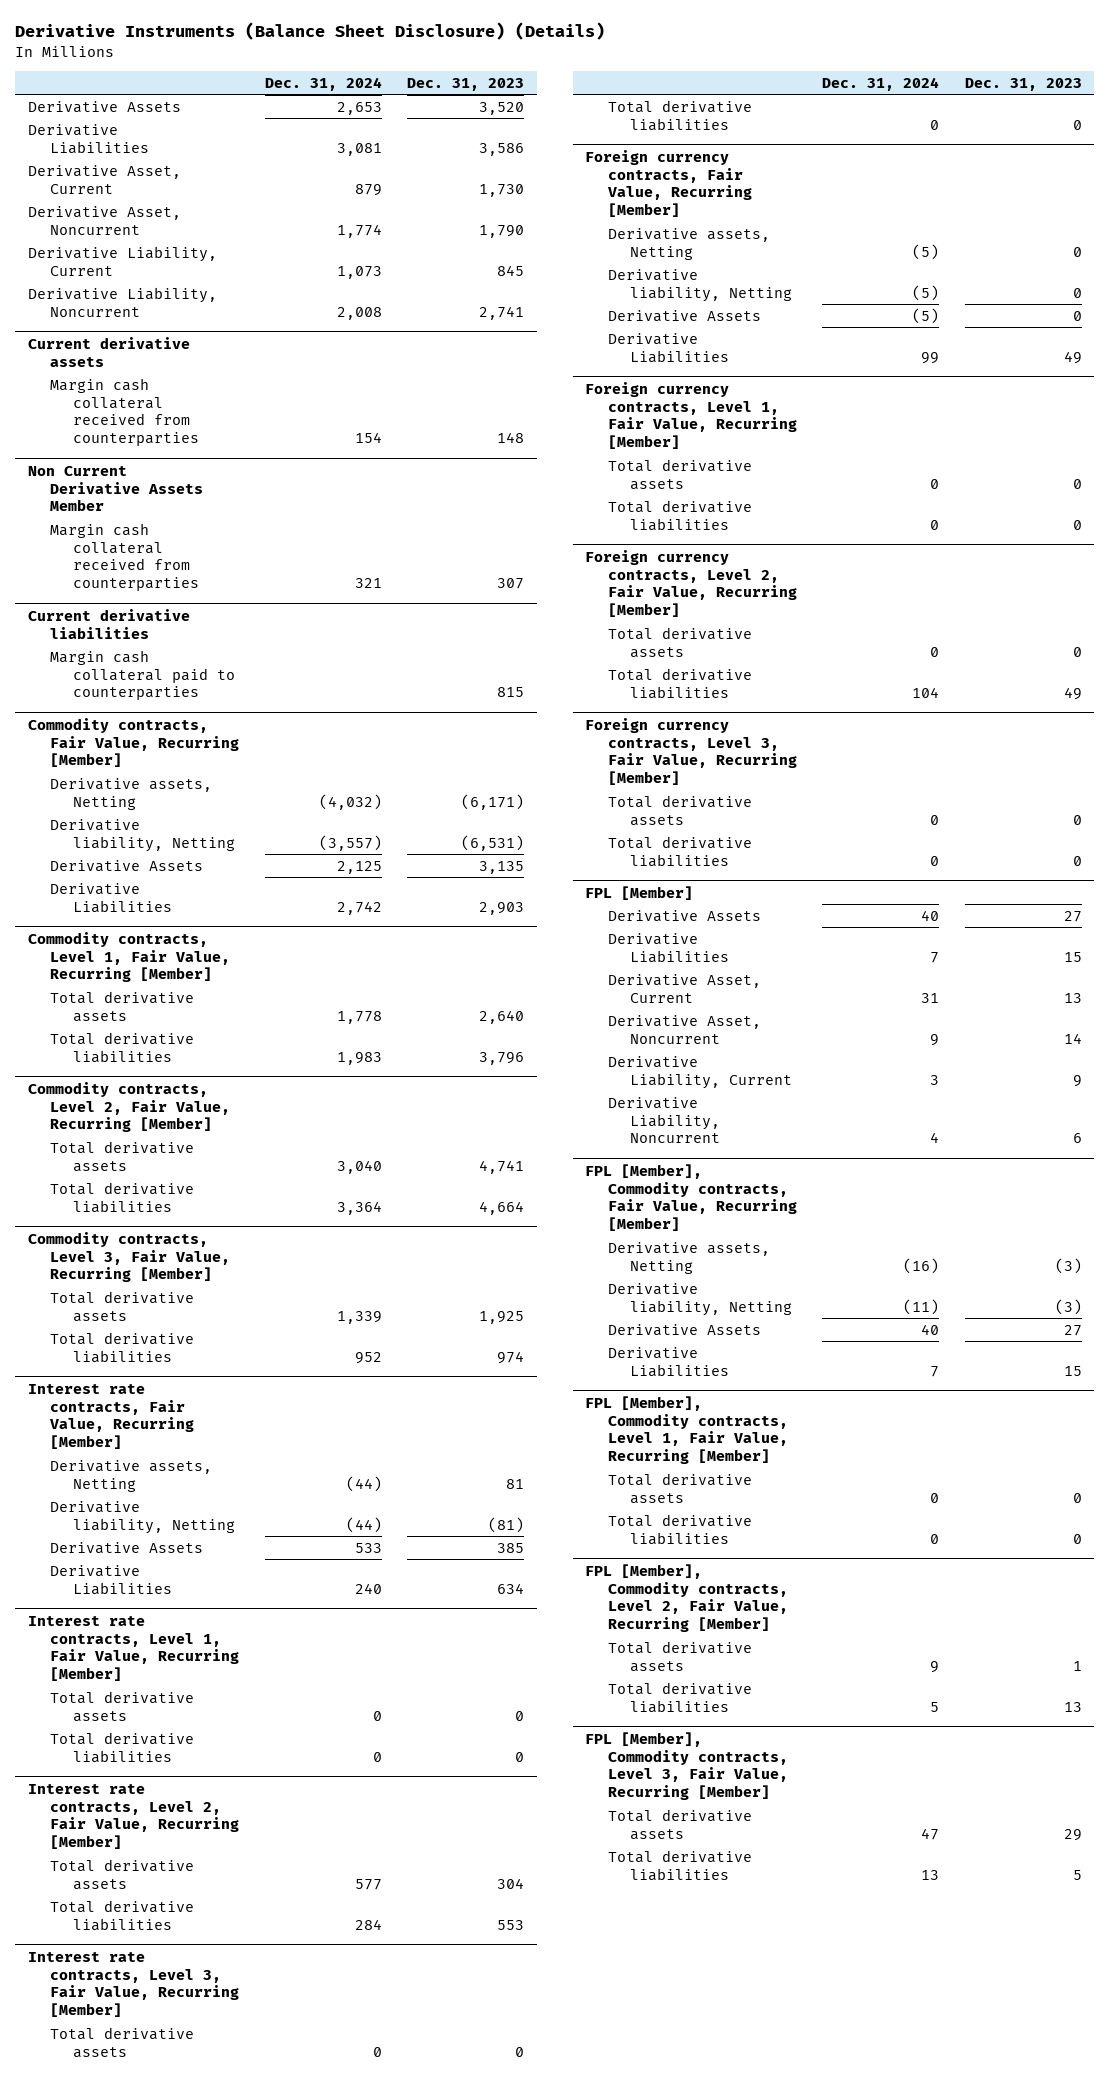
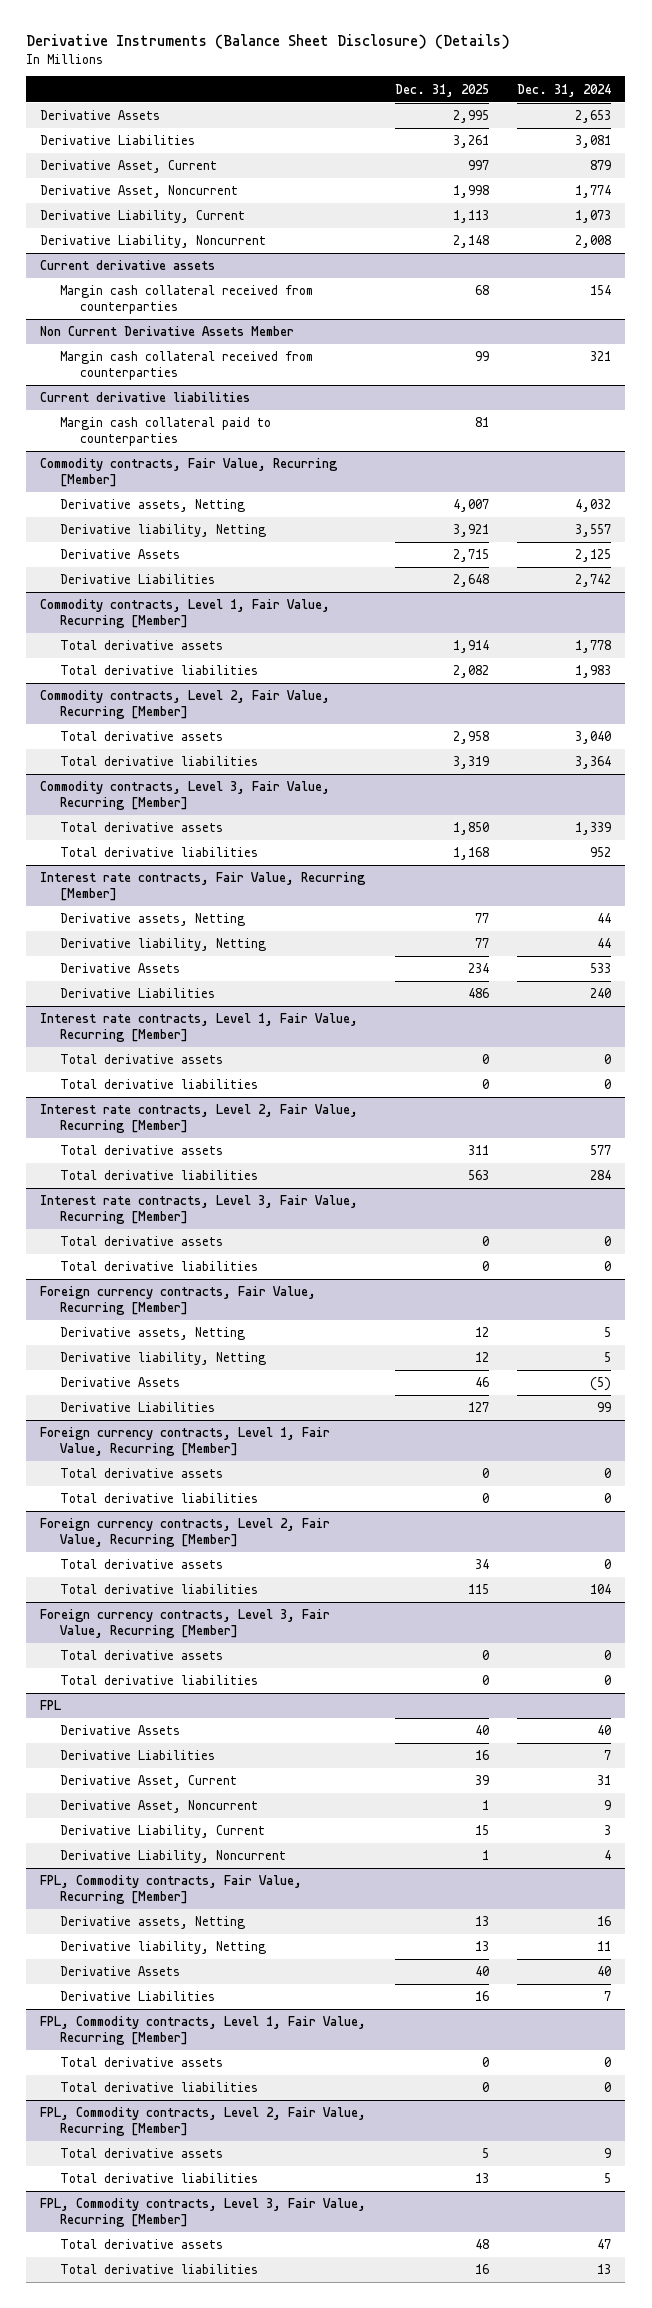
- | Dec. 31, 2024 | Dec. 31, 2023
+ | Dec. 31, 2025 | Dec. 31, 2024
@ Commodity contracts, Fair Value, Recurring [Member]
- Derivative assets, Netting | (4,032) | (6,171)
- Derivative liability, Netting | (3,557) | (6,531)
+ Derivative assets, Netting | 4,007 | 4,032
+ Derivative liability, Netting | 3,921 | 3,557
@ Interest rate contracts, Fair Value, Recurring [Member]
- Derivative assets, Netting | (44) | 81
- Derivative liability, Netting | (44) | (81)
+ Derivative assets, Netting | 77 | 44
+ Derivative liability, Netting | 77 | 44
@ Foreign currency contracts, Fair Value, Recurring [Member]
- Derivative assets, Netting | (5) | 0
- Derivative liability, Netting | (5) | 0
+ Derivative assets, Netting | 12 | 5
+ Derivative liability, Netting | 12 | 5
- FPL [Member]
+ FPL
- FPL [Member], Commodity contracts, Fair Value, Recurring [Member]
- Derivative assets, Netting | (16) | (3)
- Derivative liability, Netting | (11) | (3)
+ FPL, Commodity contracts, Fair Value, Recurring [Member]
+ Derivative assets, Netting | 13 | 16
+ Derivative liability, Netting | 13 | 11
- FPL [Member], Commodity contracts, Level 1, Fair Value, Recurring [Member]
+ FPL, Commodity contracts, Level 1, Fair Value, Recurring [Member]
- FPL [Member], Commodity contracts, Level 2, Fair Value, Recurring [Member]
+ FPL, Commodity contracts, Level 2, Fair Value, Recurring [Member]
- FPL [Member], Commodity contracts, Level 3, Fair Value, Recurring [Member]
+ FPL, Commodity contracts, Level 3, Fair Value, Recurring [Member]

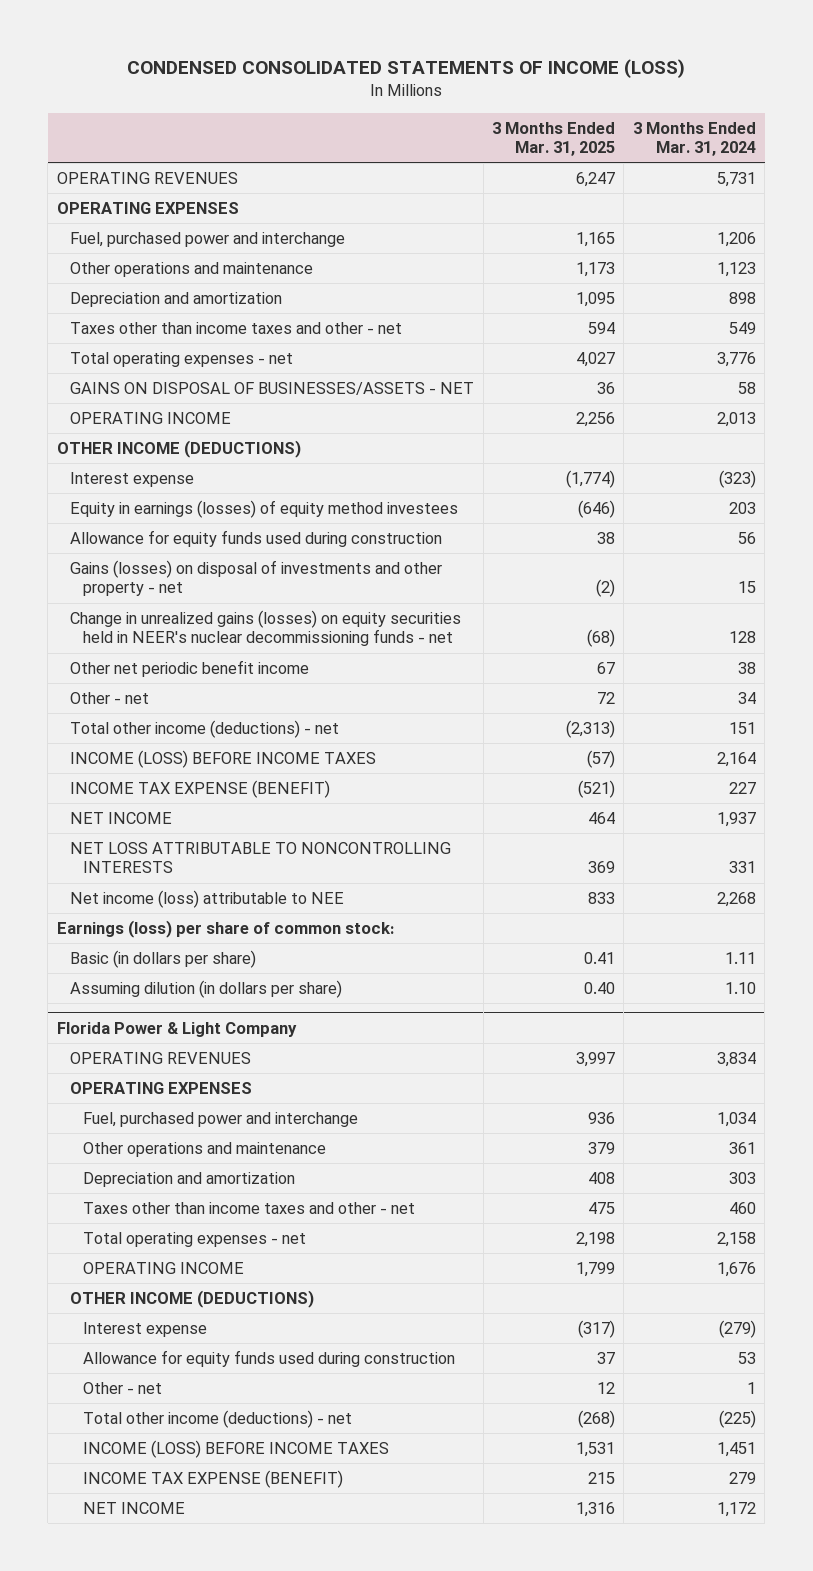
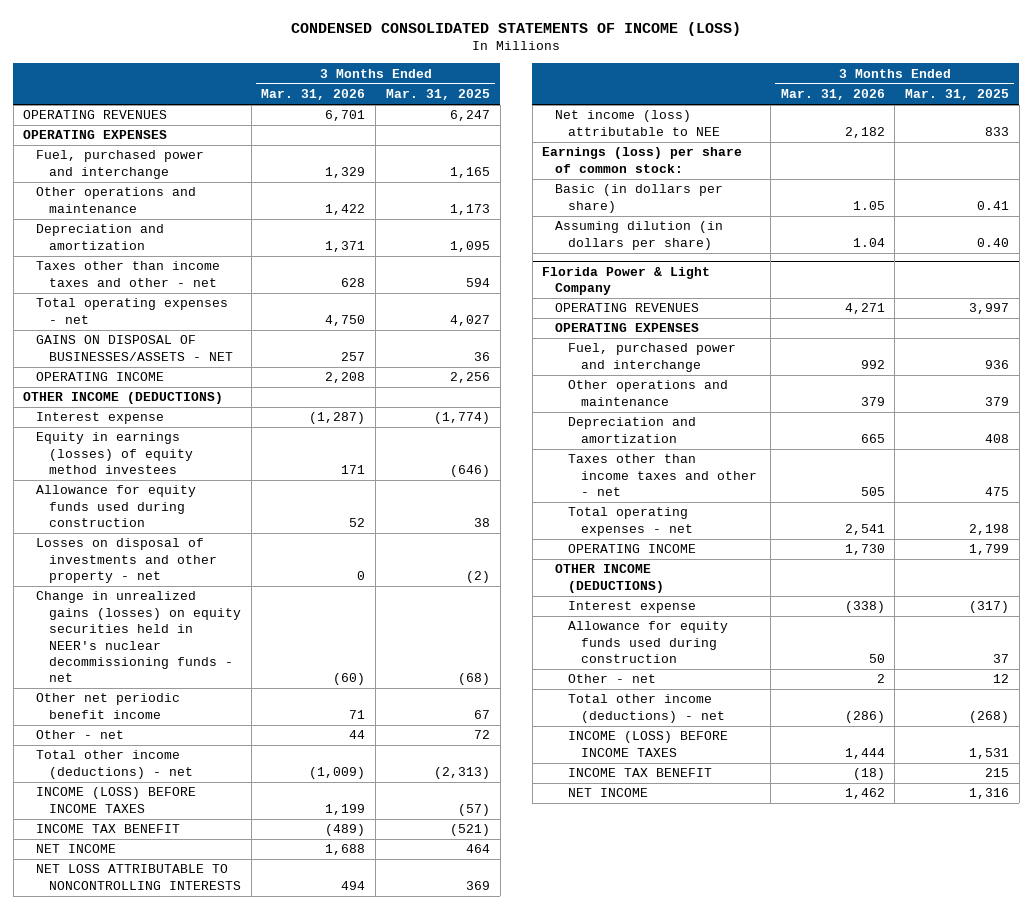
- | 3 Months Ended Mar. 31, 2025 | 3 Months Ended Mar. 31, 2024
+ | 3 Months Ended Mar. 31, 2026 | 3 Months Ended Mar. 31, 2025
- Gains (losses) on disposal of investments and other property - net | (2) | 15
+ Losses on disposal of investments and other property - net | 0 | (2)
- INCOME TAX EXPENSE (BENEFIT) | (521) | 227
+ INCOME TAX BENEFIT | (489) | (521)
@ Florida Power & Light Company
- INCOME TAX EXPENSE (BENEFIT) | 215 | 279
+ INCOME TAX BENEFIT | (18) | 215

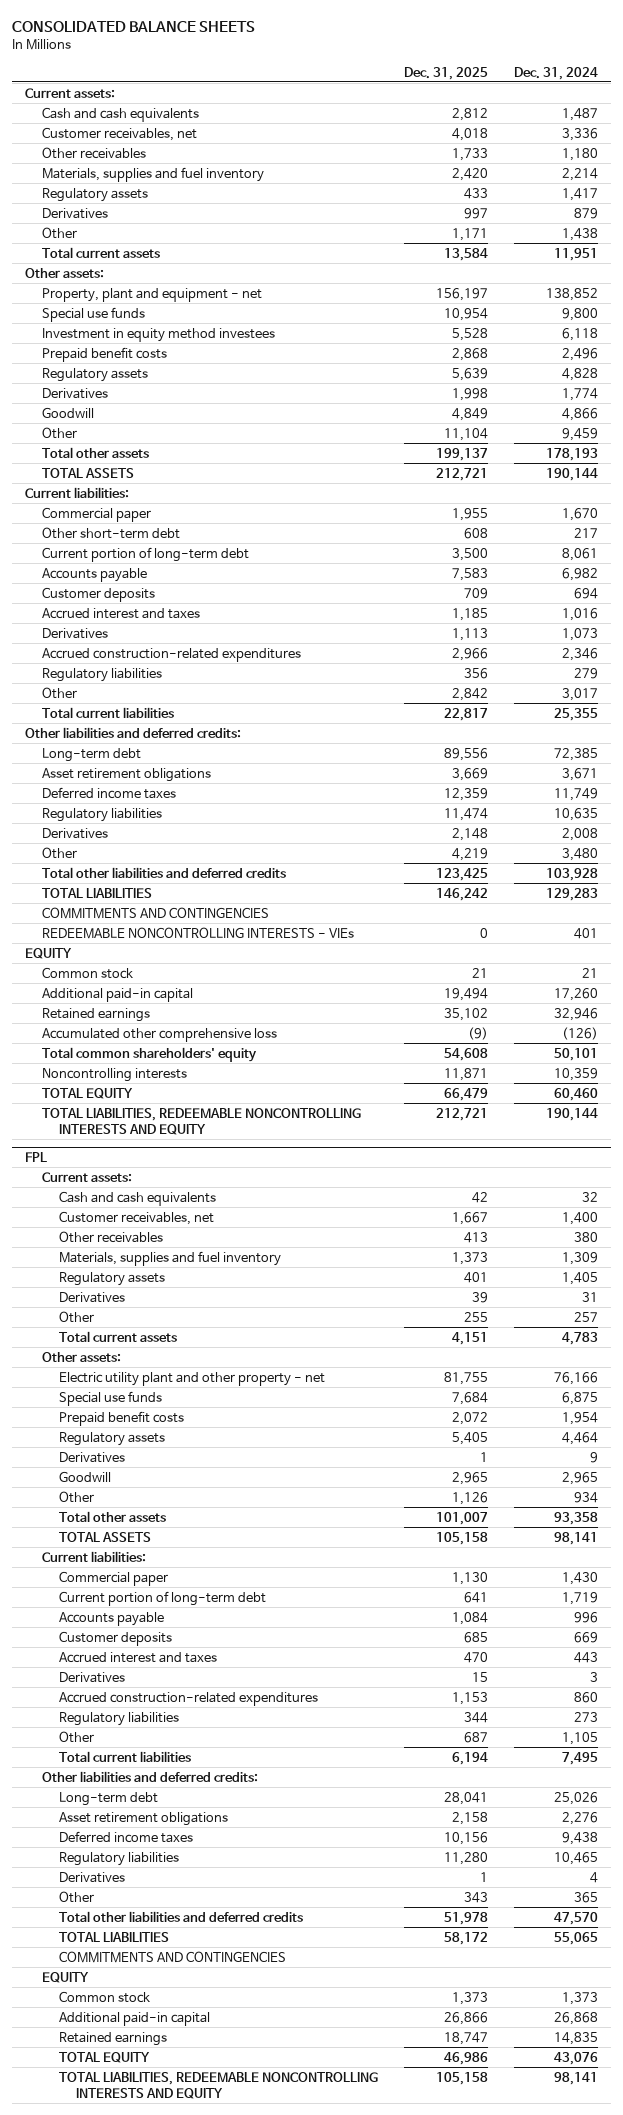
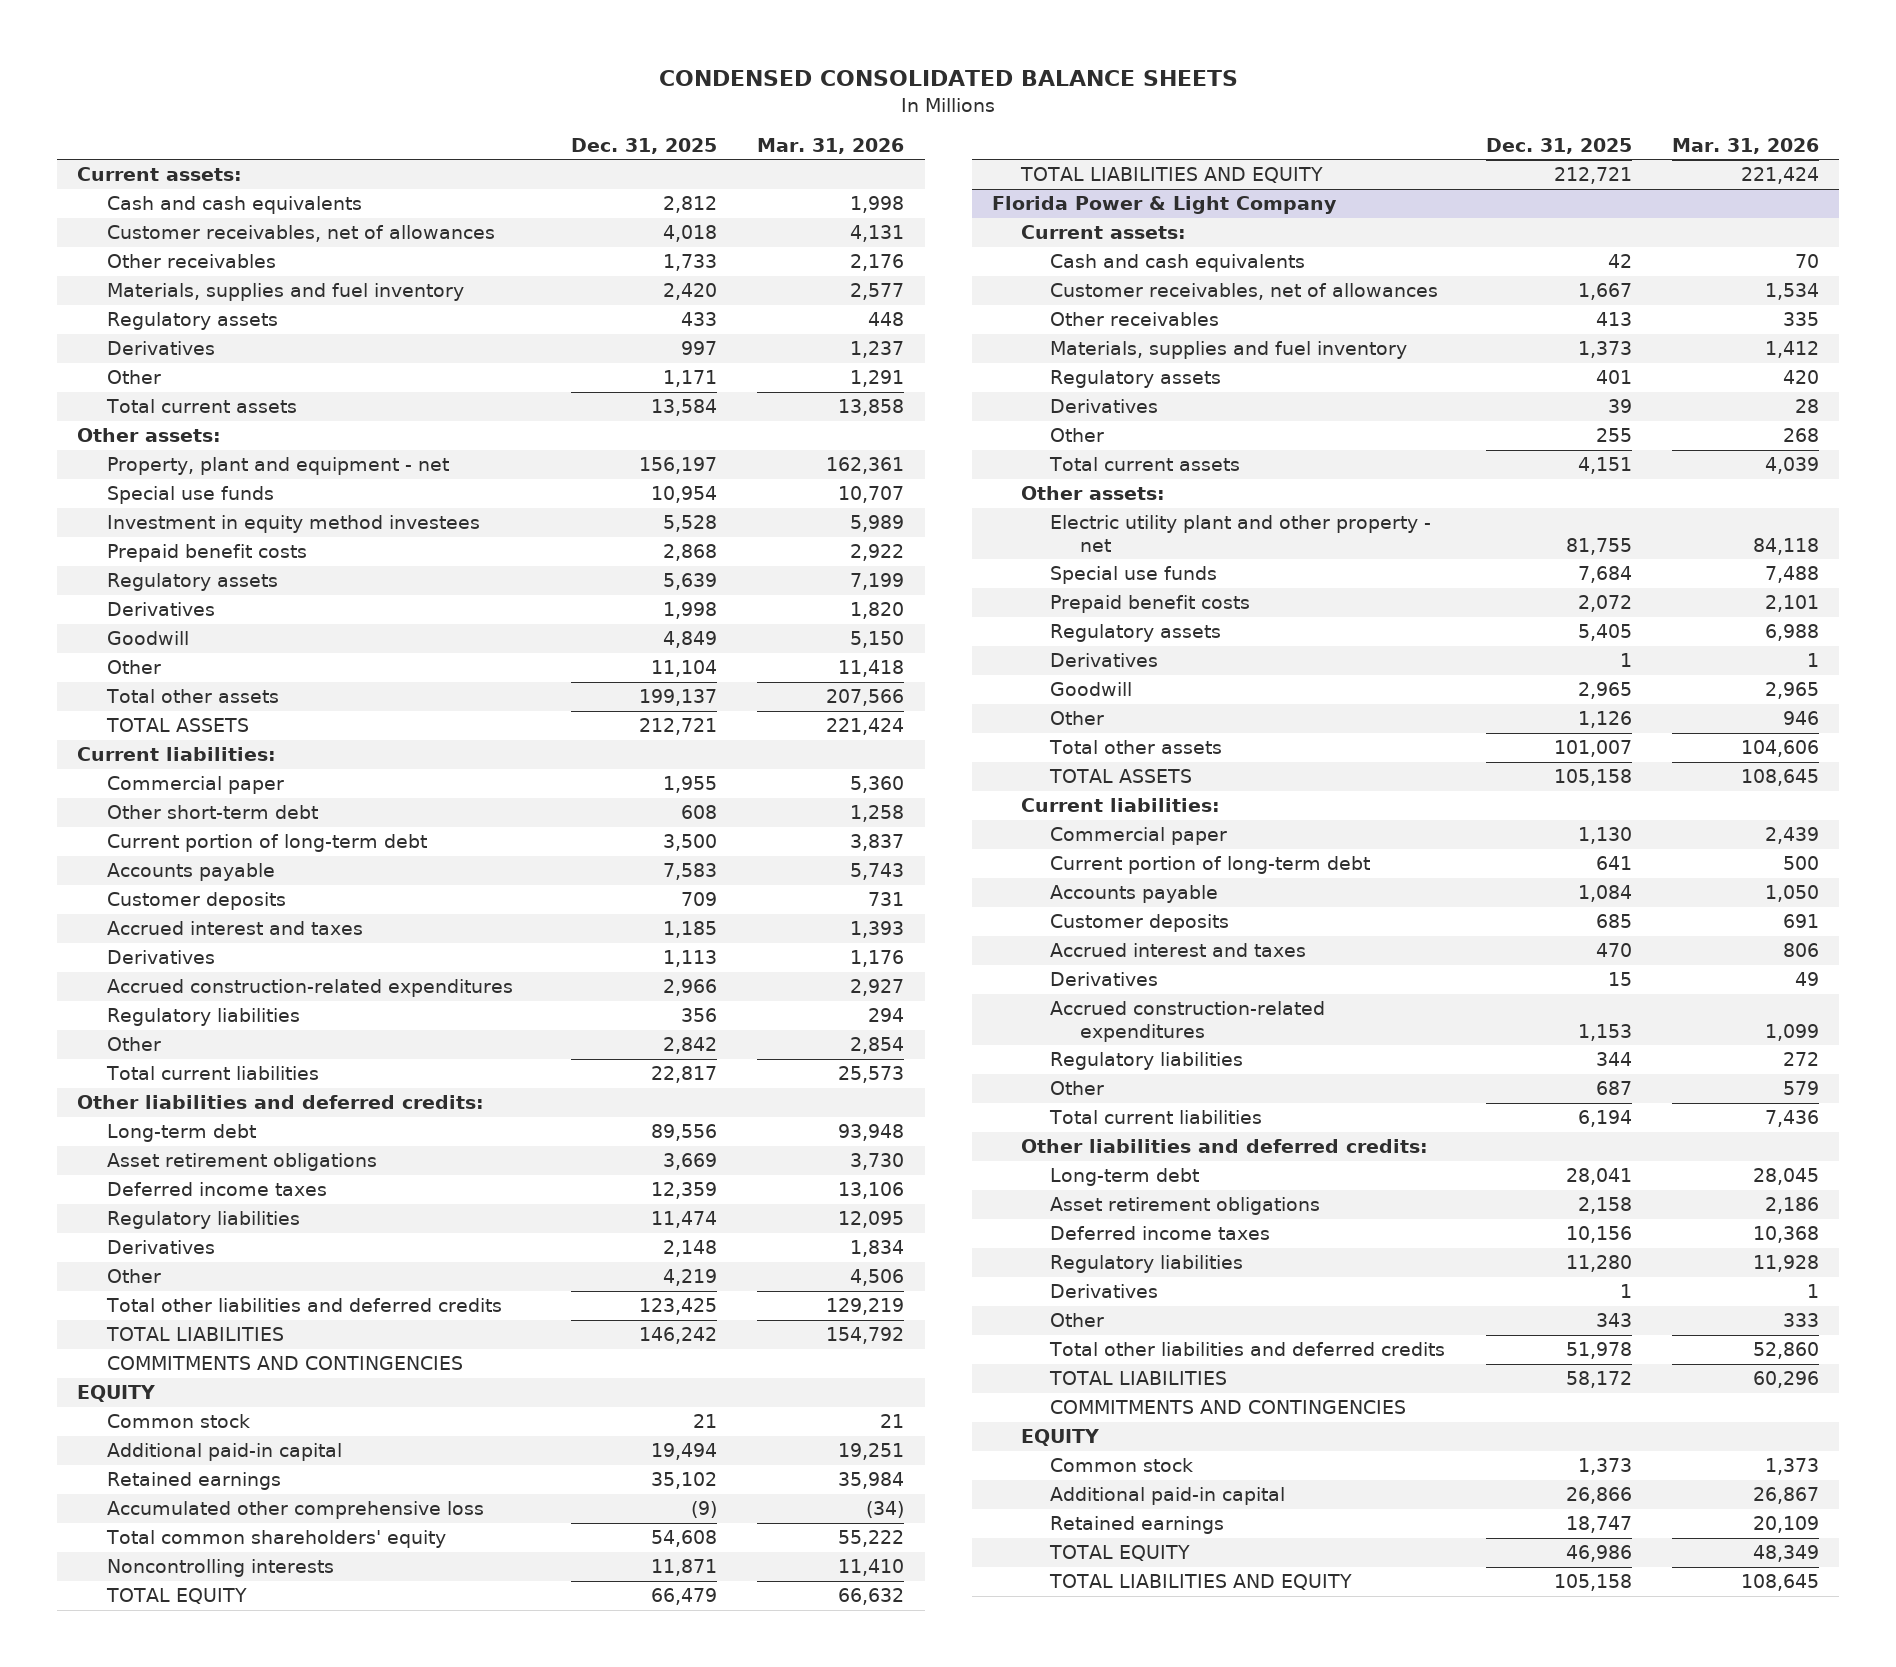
- CONSOLIDATED BALANCE SHEETS
+ CONDENSED CONSOLIDATED BALANCE SHEETS
- | Dec. 31, 2025 | Dec. 31, 2024
+ | Dec. 31, 2025 | Mar. 31, 2026
- Customer receivables, net | 4,018 | 3,336
+ Customer receivables, net of allowances | 4,018 | 4,131
- REDEEMABLE NONCONTROLLING INTERESTS - VIEs | 0 | 401
- TOTAL LIABILITIES, REDEEMABLE NONCONTROLLING INTERESTS AND EQUITY | 212,721 | 190,144
- FPL
+ TOTAL LIABILITIES AND EQUITY | 212,721 | 221,424
+ Florida Power & Light Company
- Customer receivables, net | 1,667 | 1,400
+ Customer receivables, net of allowances | 1,667 | 1,534
- TOTAL LIABILITIES, REDEEMABLE NONCONTROLLING INTERESTS AND EQUITY | 105,158 | 98,141
+ TOTAL LIABILITIES AND EQUITY | 105,158 | 108,645

